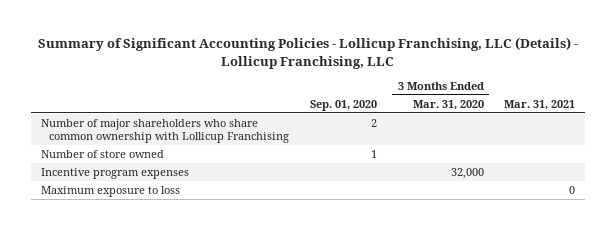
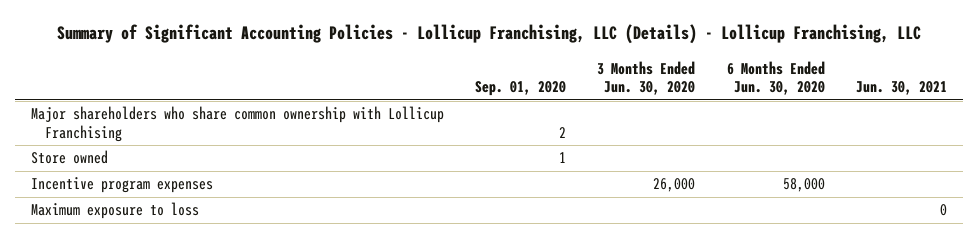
- | Sep. 01, 2020 | 3 Months Ended Mar. 31, 2020 | Mar. 31, 2021
+ | Sep. 01, 2020 | 3 Months Ended Jun. 30, 2020 | 6 Months Ended Jun. 30, 2020 | Jun. 30, 2021
- Number of major shareholders who share common ownership with Lollicup Franchising | 2 | |
- Number of store owned | 1 | |
+ Major shareholders who share common ownership with Lollicup Franchising | 2 | | |
+ Store owned | 1 | | |

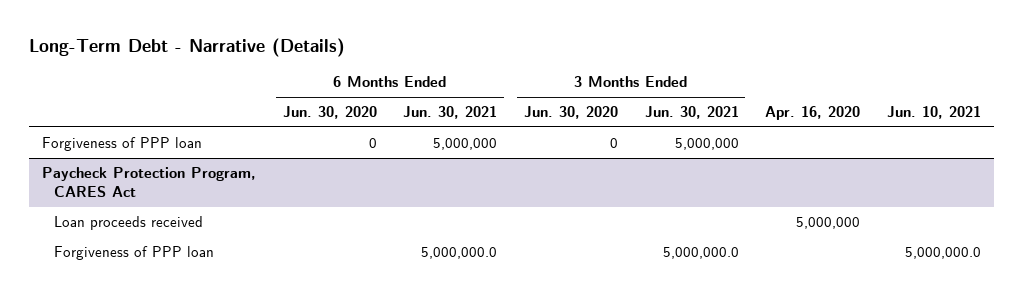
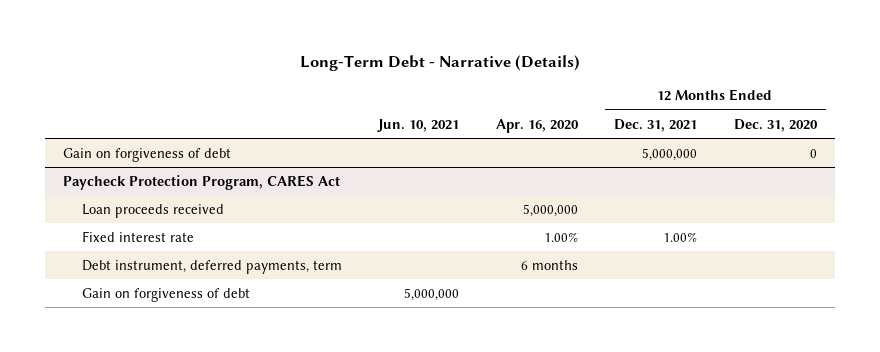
- | 6 Months Ended Jun. 30, 2020 | 6 Months Ended Jun. 30, 2021 | 3 Months Ended Jun. 30, 2020 | 3 Months Ended Jun. 30, 2021 | Apr. 16, 2020 | Jun. 10, 2021
+ | Jun. 10, 2021 | Apr. 16, 2020 | 12 Months Ended Dec. 31, 2021 | 12 Months Ended Dec. 31, 2020
- Forgiveness of PPP loan | 0 | 5,000,000 | 0 | 5,000,000 | |
+ Gain on forgiveness of debt | | | 5,000,000 | 0
@ Paycheck Protection Program, CARES Act
- Forgiveness of PPP loan | | 5,000,000.0 | | 5,000,000.0 | | 5,000,000.0
+ Fixed interest rate | | 1.00% | 1.00% |
+ Debt instrument, deferred payments, term | | 6 months | |
+ Gain on forgiveness of debt | 5,000,000 | | |

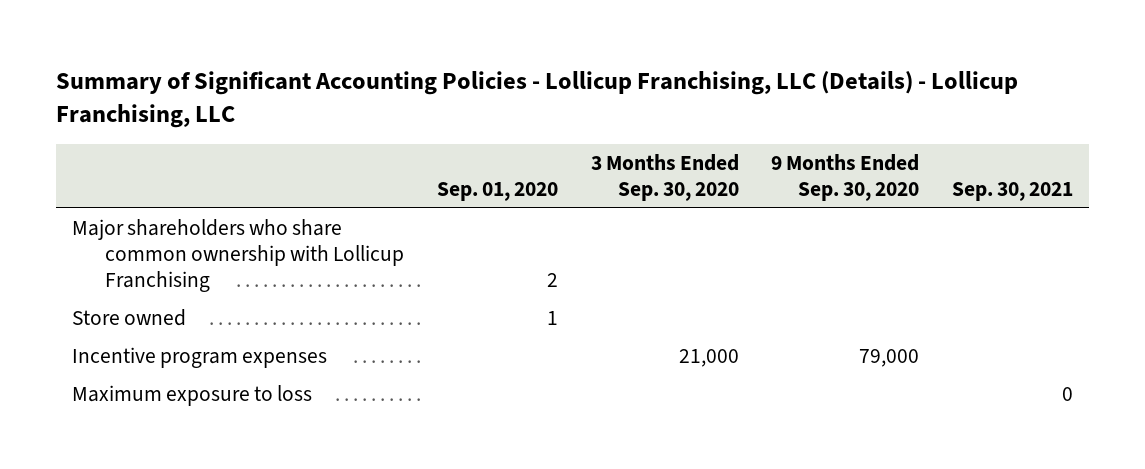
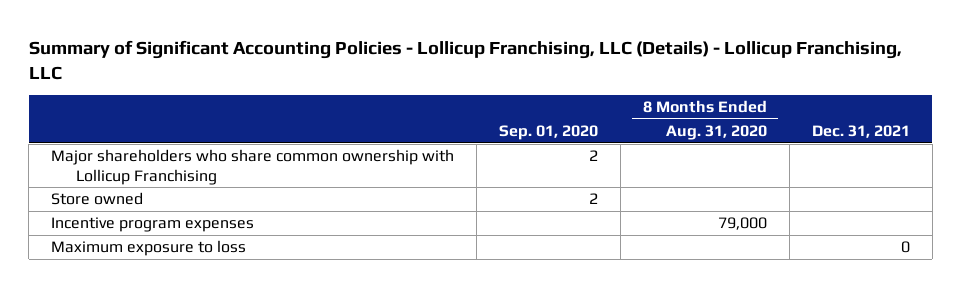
- | Sep. 01, 2020 | 3 Months Ended Sep. 30, 2020 | 9 Months Ended Sep. 30, 2020 | Sep. 30, 2021
+ | Sep. 01, 2020 | 8 Months Ended Aug. 31, 2020 | Dec. 31, 2021
- Store owned | 1 | | |
+ Store owned | 2 | |

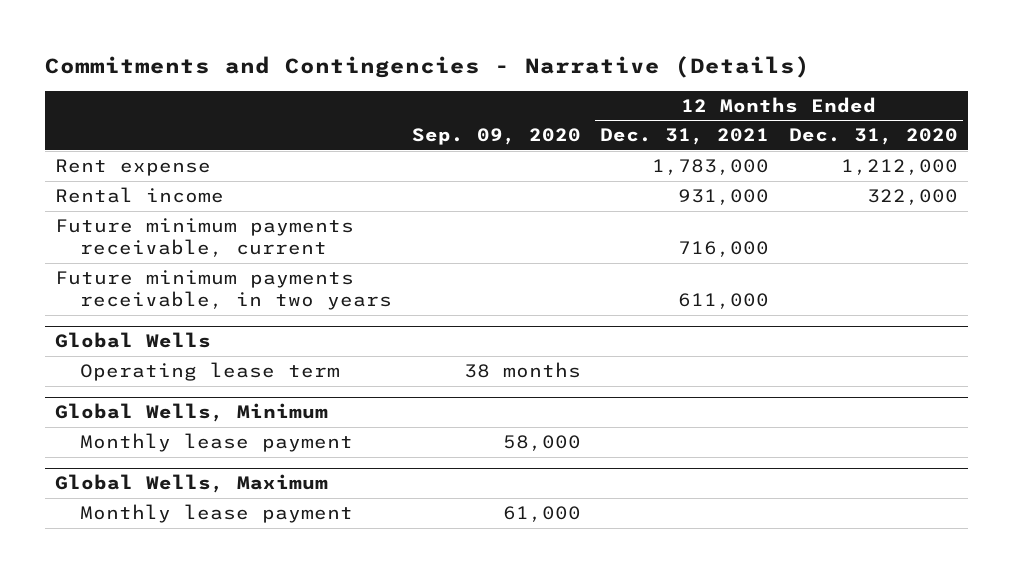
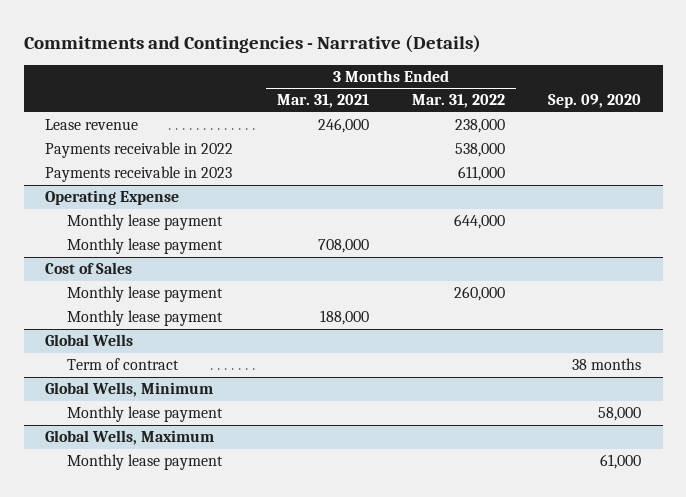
- | Sep. 09, 2020 | 12 Months Ended Dec. 31, 2021 | 12 Months Ended Dec. 31, 2020
+ | 3 Months Ended Mar. 31, 2021 | 3 Months Ended Mar. 31, 2022 | Sep. 09, 2020
- Rent expense | | 1,783,000 | 1,212,000
- Rental income | | 931,000 | 322,000
- Future minimum payments receivable, current | | 716,000 |
- Future minimum payments receivable, in two years | | 611,000 |
+ Lease revenue | 246,000 | 238,000 |
+ Payments receivable in 2022 | | 538,000 |
+ Payments receivable in 2023 | | 611,000 |
+ Operating Expense
+ Monthly lease payment | | 644,000 |
+ Monthly lease payment | 708,000 | |
+ Cost of Sales
+ Monthly lease payment | | 260,000 |
+ Monthly lease payment | 188,000 | |
@ Global Wells
- Operating lease term | 38 months | |
+ Term of contract | | | 38 months

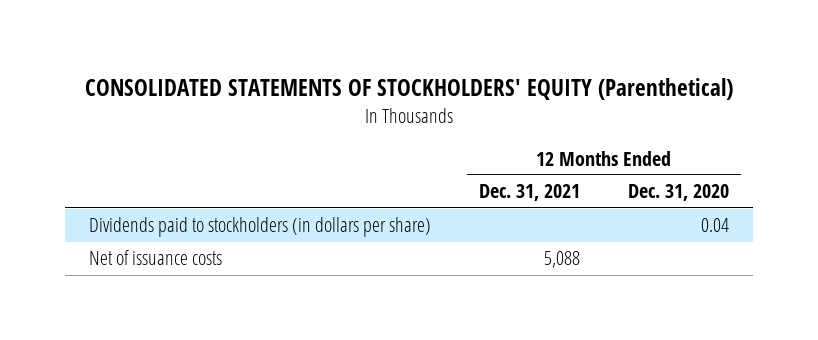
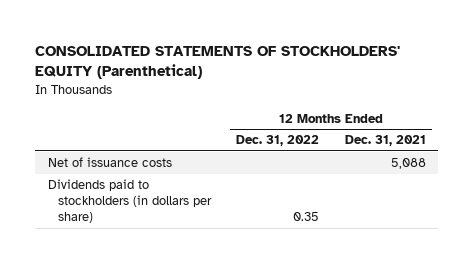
- | 12 Months Ended Dec. 31, 2021 | 12 Months Ended Dec. 31, 2020
+ | 12 Months Ended Dec. 31, 2022 | 12 Months Ended Dec. 31, 2021
moved down: Dividends paid to stockholders (in dollars per share) | 0.35 |

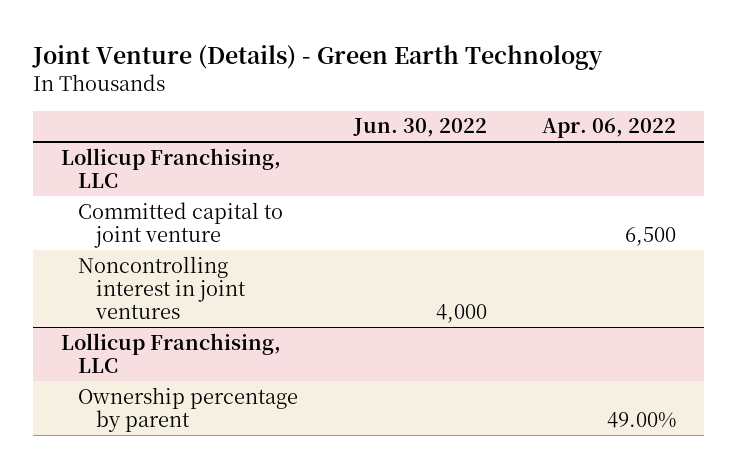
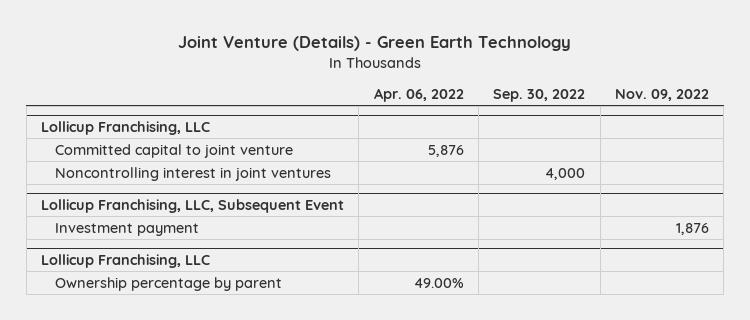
- | Jun. 30, 2022 | Apr. 06, 2022
+ | Apr. 06, 2022 | Sep. 30, 2022 | Nov. 09, 2022
@ Lollicup Franchising, LLC
- Committed capital to joint venture | | 6,500
+ Committed capital to joint venture | 5,876 | |
+ Lollicup Franchising, LLC, Subsequent Event
+ Investment payment | | | 1,876

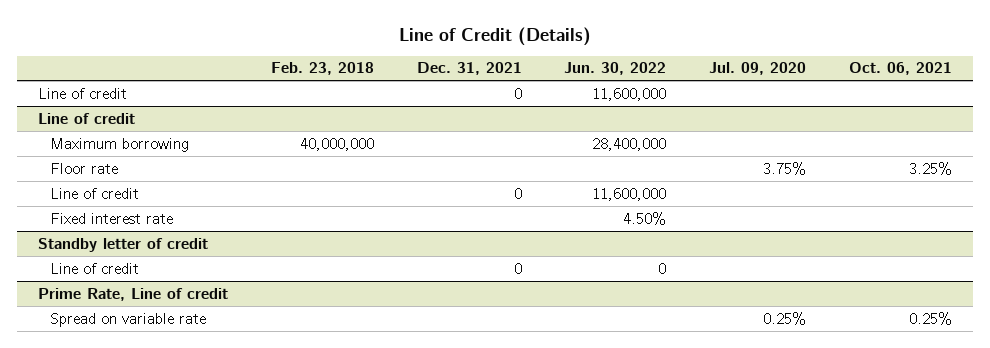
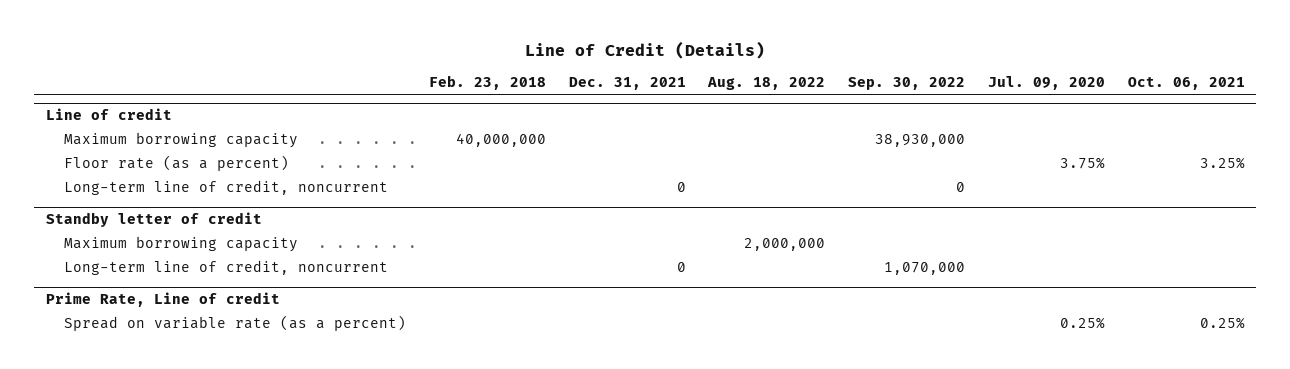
- | Feb. 23, 2018 | Dec. 31, 2021 | Jun. 30, 2022 | Jul. 09, 2020 | Oct. 06, 2021
+ | Feb. 23, 2018 | Dec. 31, 2021 | Aug. 18, 2022 | Sep. 30, 2022 | Jul. 09, 2020 | Oct. 06, 2021
- Line of credit | | 0 | 11,600,000 | |
@ Line of credit
- Maximum borrowing | 40,000,000 | | 28,400,000 | |
- Floor rate | | | | 3.75% | 3.25%
- Line of credit | | 0 | 11,600,000 | |
- Fixed interest rate | | | 4.50% | |
+ Maximum borrowing capacity | 40,000,000 | | | 38,930,000 | |
+ Floor rate (as a percent) | | | | | 3.75% | 3.25%
+ Long-term line of credit, noncurrent | | 0 | | 0 | |
@ Standby letter of credit
- Line of credit | | 0 | 0 | |
+ Maximum borrowing capacity | | | 2,000,000 | | |
+ Long-term line of credit, noncurrent | | 0 | | 1,070,000 | |
@ Prime Rate, Line of credit
- Spread on variable rate | | | | 0.25% | 0.25%
+ Spread on variable rate (as a percent) | | | | | 0.25% | 0.25%

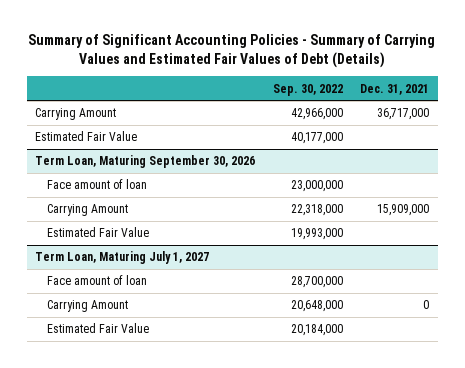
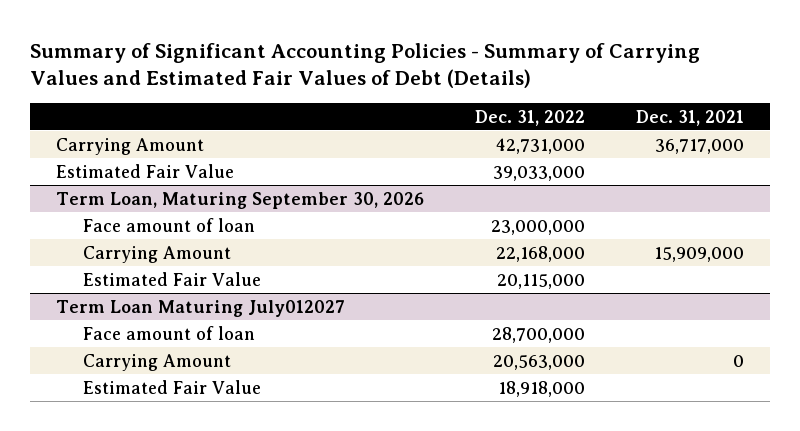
- | Sep. 30, 2022 | Dec. 31, 2021
+ | Dec. 31, 2022 | Dec. 31, 2021
- Term Loan, Maturing July 1, 2027
+ Term Loan Maturing July012027

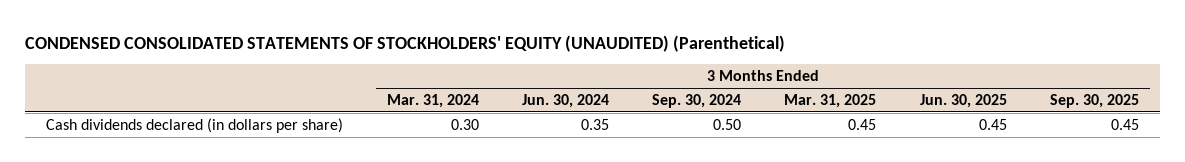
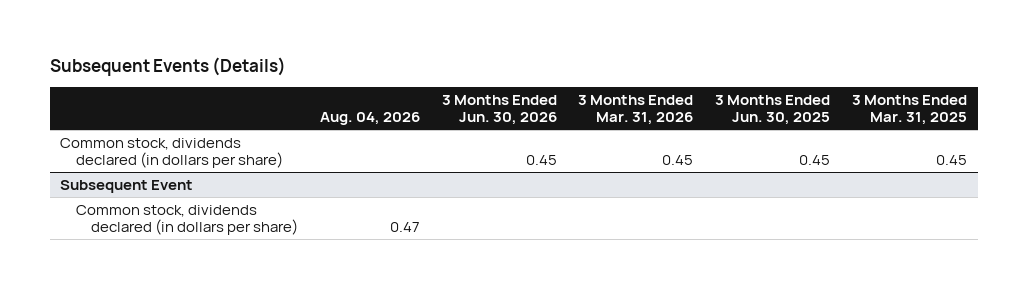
- CONDENSED CONSOLIDATED STATEMENTS OF STOCKHOLDERS' EQUITY (UNAUDITED) (Parenthetical)
+ Subsequent Events (Details)
- | 3 Months Ended Mar. 31, 2024 | 3 Months Ended Jun. 30, 2024 | 3 Months Ended Sep. 30, 2024 | 3 Months Ended Mar. 31, 2025 | 3 Months Ended Jun. 30, 2025 | 3 Months Ended Sep. 30, 2025
+ | Aug. 04, 2026 | 3 Months Ended Jun. 30, 2026 | 3 Months Ended Mar. 31, 2026 | 3 Months Ended Jun. 30, 2025 | 3 Months Ended Mar. 31, 2025
- Cash dividends declared (in dollars per share) | 0.30 | 0.35 | 0.50 | 0.45 | 0.45 | 0.45
+ Common stock, dividends declared (in dollars per share) | | 0.45 | 0.45 | 0.45 | 0.45
+ Subsequent Event
+ Common stock, dividends declared (in dollars per share) | 0.47 | | | |

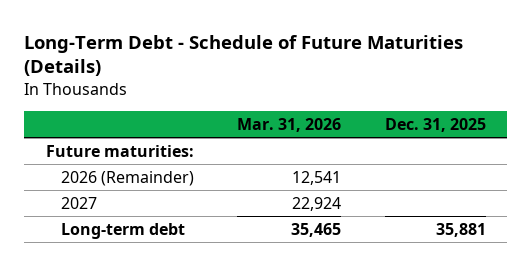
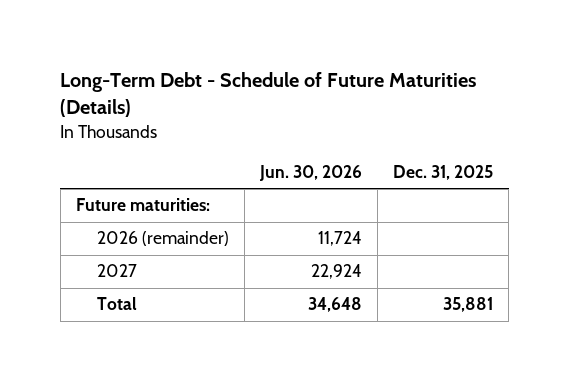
- | Mar. 31, 2026 | Dec. 31, 2025
+ | Jun. 30, 2026 | Dec. 31, 2025
- 2026 (Remainder) | 12,541 |
+ 2026 (remainder) | 11,724 |
- Long-term debt | 35,465 | 35,881
+ Total | 34,648 | 35,881

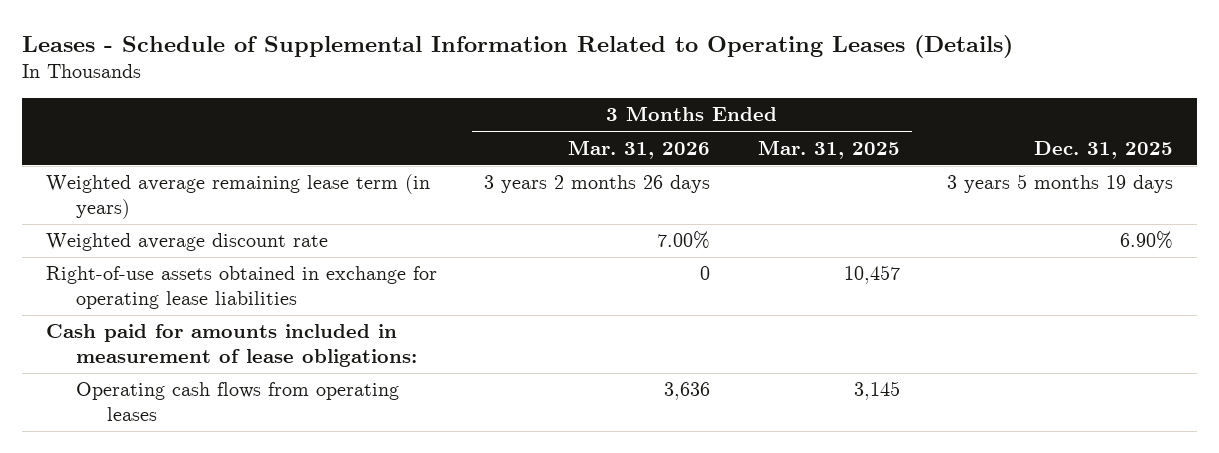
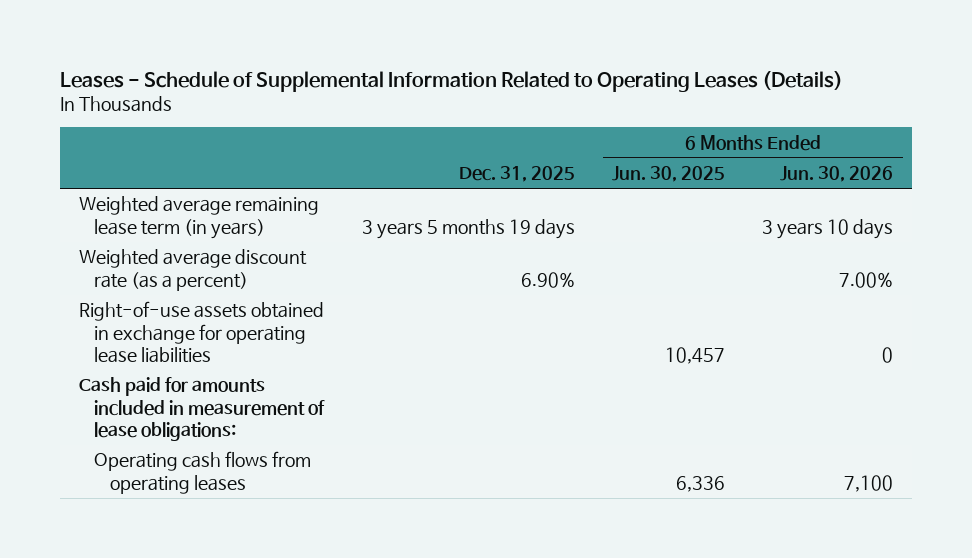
- | 3 Months Ended Mar. 31, 2026 | 3 Months Ended Mar. 31, 2025 | Dec. 31, 2025
+ | Dec. 31, 2025 | 6 Months Ended Jun. 30, 2025 | 6 Months Ended Jun. 30, 2026
- Weighted average discount rate | 7.00% | | 6.90%
+ Weighted average discount rate (as a percent) | 6.90% | | 7.00%

